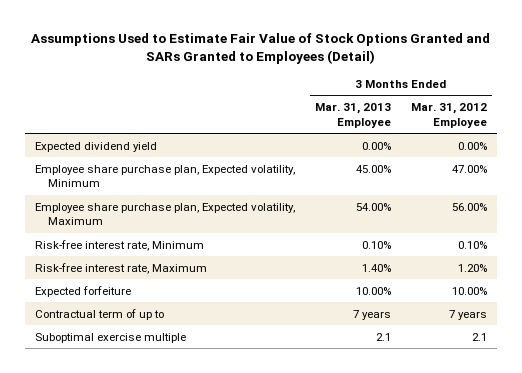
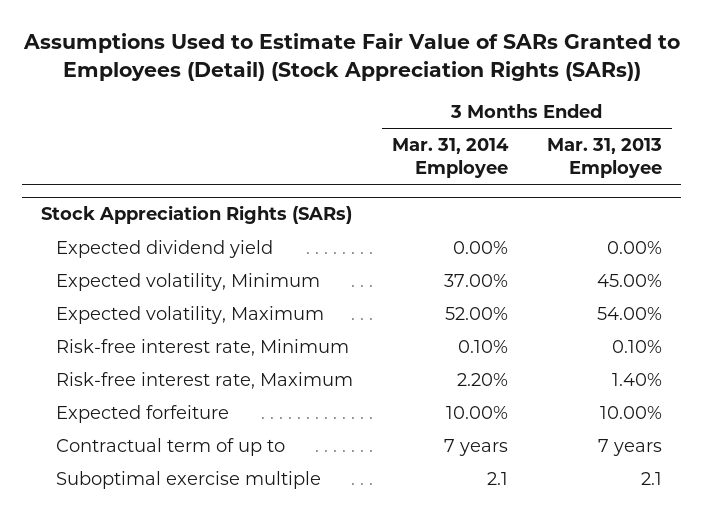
- Assumptions Used to Estimate Fair Value of Stock Options Granted and SARs Granted to Employees (Detail)
+ Assumptions Used to Estimate Fair Value of SARs Granted to Employees (Detail) (Stock Appreciation Rights (SARs))
- | 3 Months Ended Mar. 31, 2013 Employee | 3 Months Ended Mar. 31, 2012 Employee
+ | 3 Months Ended Mar. 31, 2014 Employee | 3 Months Ended Mar. 31, 2013 Employee
+ Stock Appreciation Rights (SARs)
- Employee share purchase plan, Expected volatility, Minimum | 45.00% | 47.00%
- Employee share purchase plan, Expected volatility, Maximum | 54.00% | 56.00%
+ Expected volatility, Minimum | 37.00% | 45.00%
+ Expected volatility, Maximum | 52.00% | 54.00%

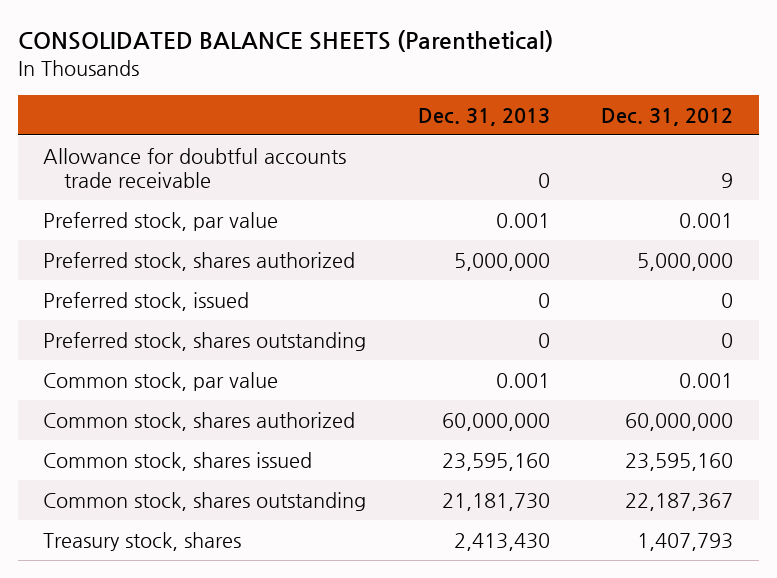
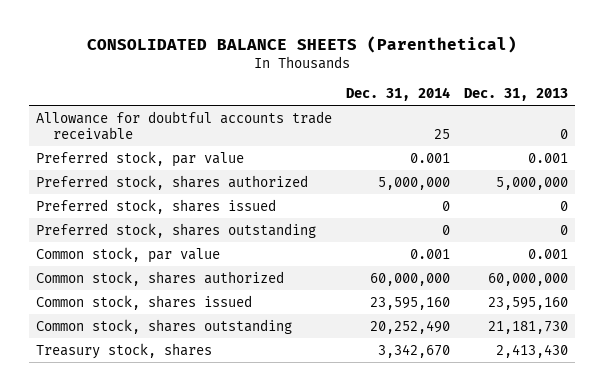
- | Dec. 31, 2013 | Dec. 31, 2012
+ | Dec. 31, 2014 | Dec. 31, 2013
- Preferred stock, issued | 0 | 0
+ Preferred stock, shares issued | 0 | 0

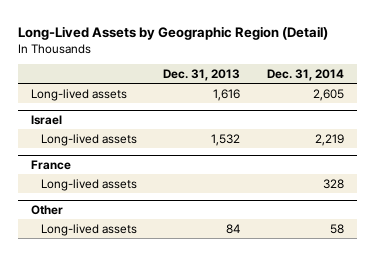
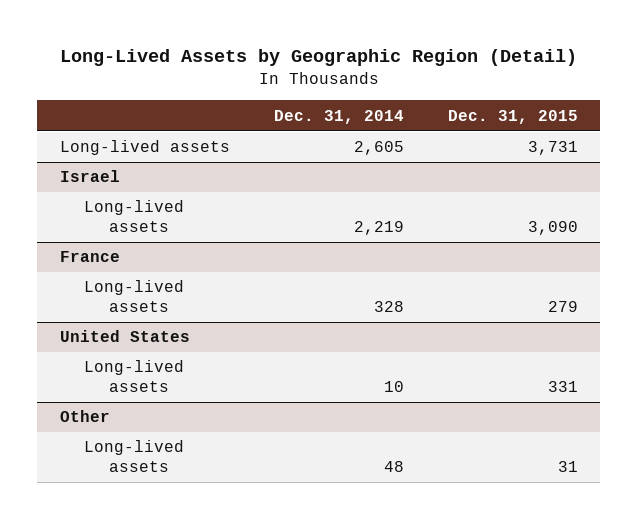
- | Dec. 31, 2013 | Dec. 31, 2014
+ | Dec. 31, 2014 | Dec. 31, 2015
+ United States
+ Long-lived assets | 10 | 331
@ Other
- Long-lived assets | 84 | 58
+ Long-lived assets | 48 | 31

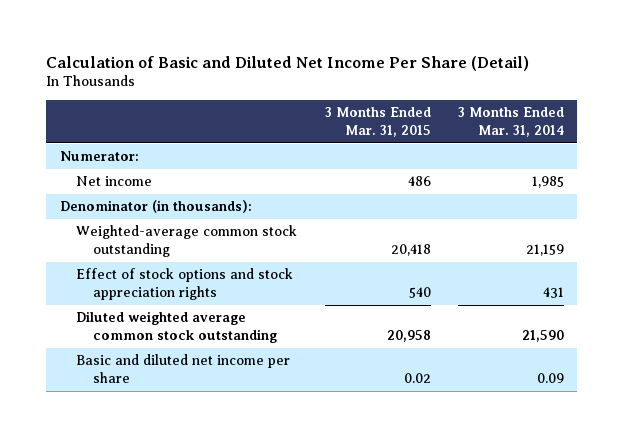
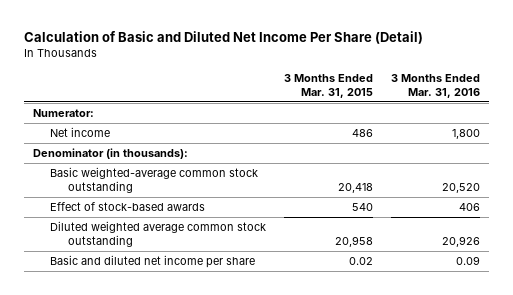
- | 3 Months Ended Mar. 31, 2015 | 3 Months Ended Mar. 31, 2014
+ | 3 Months Ended Mar. 31, 2015 | 3 Months Ended Mar. 31, 2016
- Weighted-average common stock outstanding | 20,418 | 21,159
- Effect of stock options and stock appreciation rights | 540 | 431
+ Basic weighted-average common stock outstanding | 20,418 | 20,520
+ Effect of stock-based awards | 540 | 406

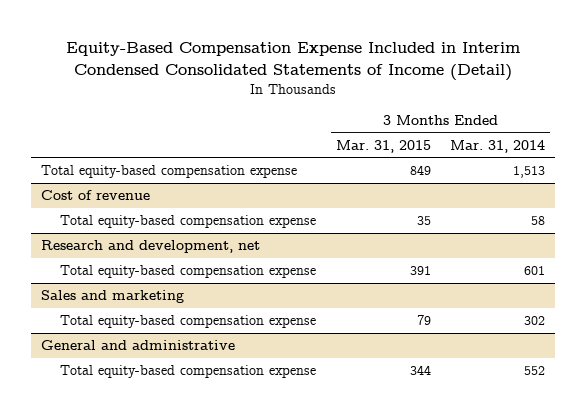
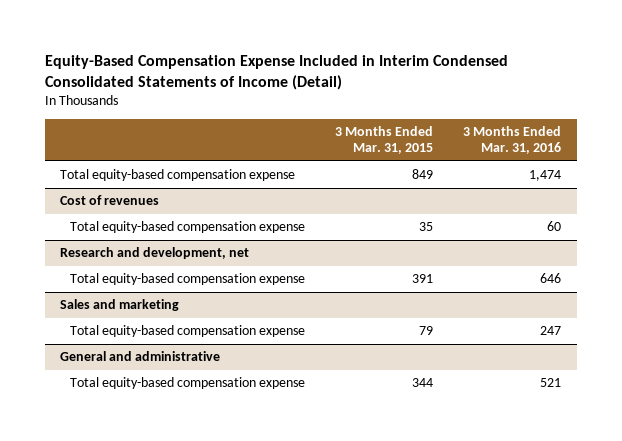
- | 3 Months Ended Mar. 31, 2015 | 3 Months Ended Mar. 31, 2014
+ | 3 Months Ended Mar. 31, 2015 | 3 Months Ended Mar. 31, 2016
- Cost of revenue
+ Cost of revenues

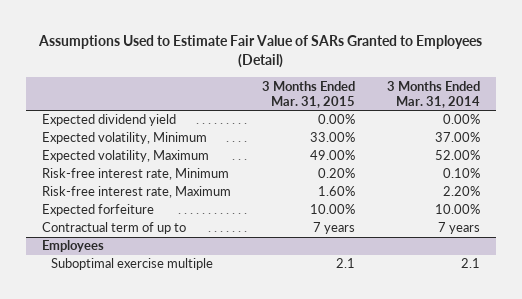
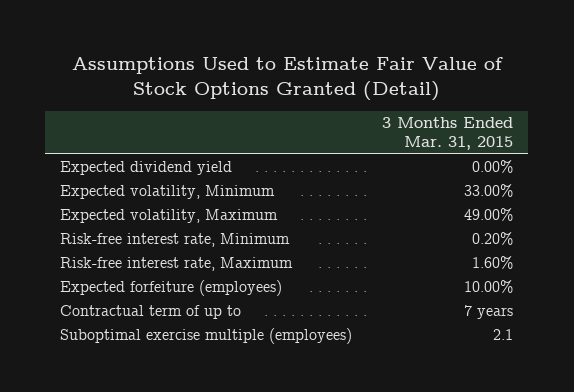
- Assumptions Used to Estimate Fair Value of SARs Granted to Employees (Detail)
+ Assumptions Used to Estimate Fair Value of Stock Options Granted (Detail)
- | 3 Months Ended Mar. 31, 2015 | 3 Months Ended Mar. 31, 2014
+ | 3 Months Ended Mar. 31, 2015
- Expected forfeiture | 10.00% | 10.00%
+ Expected forfeiture (employees) | 10.00%
- Employees
- Suboptimal exercise multiple | 2.1 | 2.1
+ Suboptimal exercise multiple (employees) | 2.1

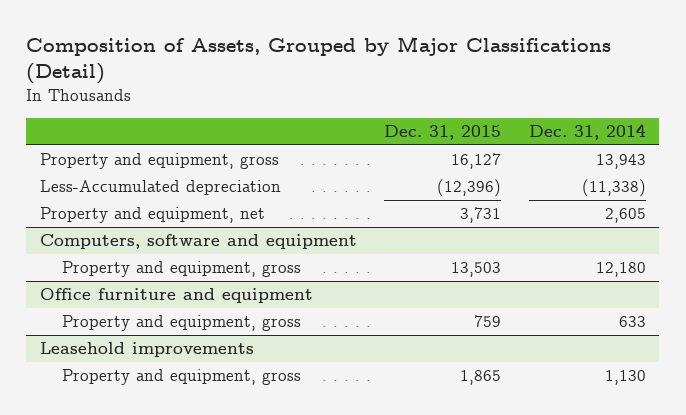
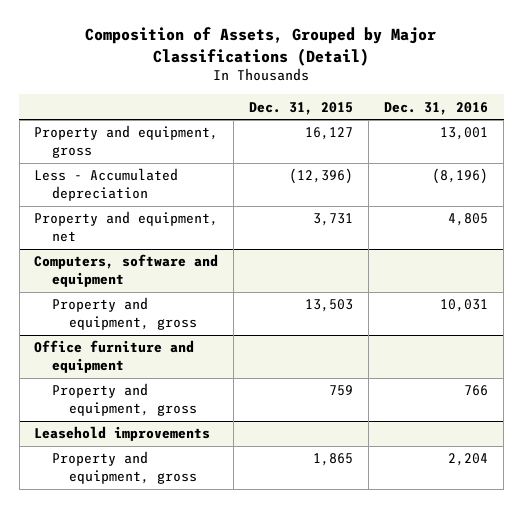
- | Dec. 31, 2015 | Dec. 31, 2014
+ | Dec. 31, 2015 | Dec. 31, 2016
- Less-Accumulated depreciation | (12,396) | (11,338)
+ Less - Accumulated depreciation | (12,396) | (8,196)

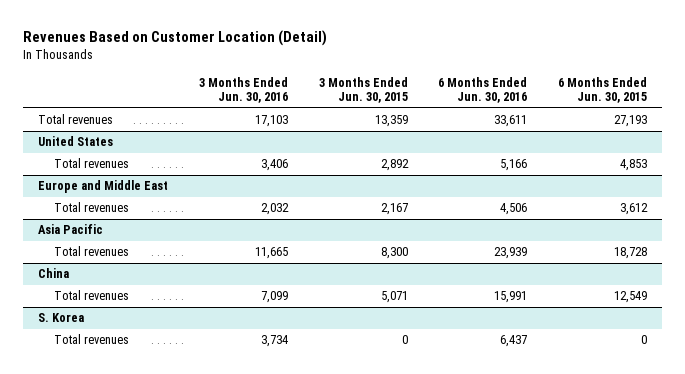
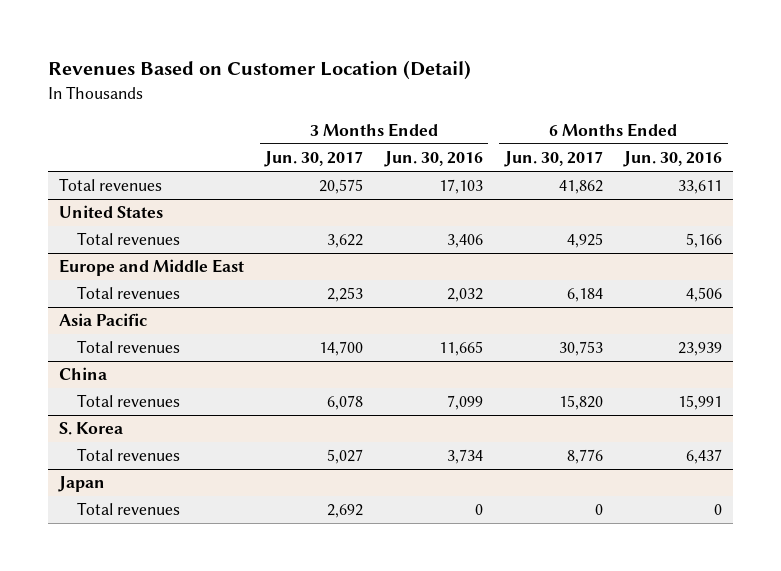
- | 3 Months Ended Jun. 30, 2016 | 3 Months Ended Jun. 30, 2015 | 6 Months Ended Jun. 30, 2016 | 6 Months Ended Jun. 30, 2015
+ | 3 Months Ended Jun. 30, 2017 | 3 Months Ended Jun. 30, 2016 | 6 Months Ended Jun. 30, 2017 | 6 Months Ended Jun. 30, 2016
+ Japan
+ Total revenues | 2,692 | 0 | 0 | 0

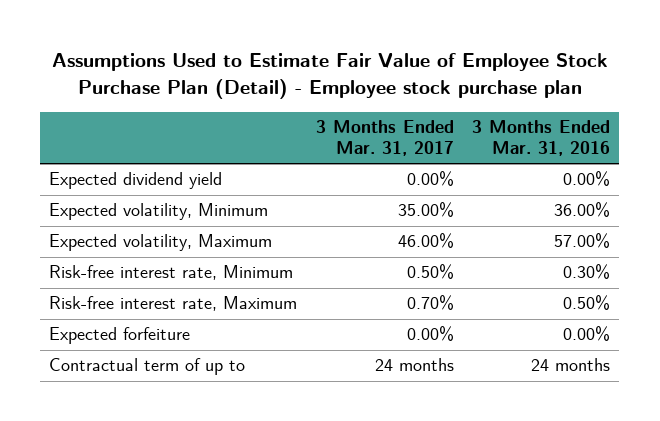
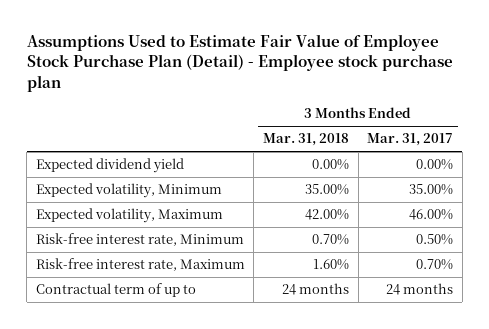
- | 3 Months Ended Mar. 31, 2017 | 3 Months Ended Mar. 31, 2016
+ | 3 Months Ended Mar. 31, 2018 | 3 Months Ended Mar. 31, 2017
- Expected forfeiture | 0.00% | 0.00%

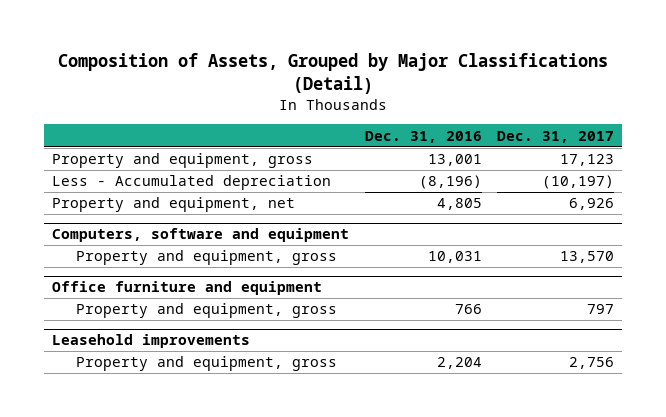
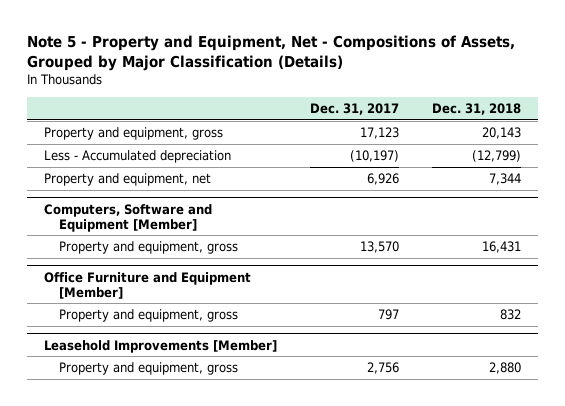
- Composition of Assets, Grouped by Major Classifications (Detail)
+ Note 5 - Property and Equipment, Net - Compositions of Assets, Grouped by Major Classification (Details)
- | Dec. 31, 2016 | Dec. 31, 2017
+ | Dec. 31, 2017 | Dec. 31, 2018
- Computers, software and equipment
+ Computers, Software and Equipment [Member]
- Office furniture and equipment
+ Office Furniture and Equipment [Member]
- Leasehold improvements
+ Leasehold Improvements [Member]

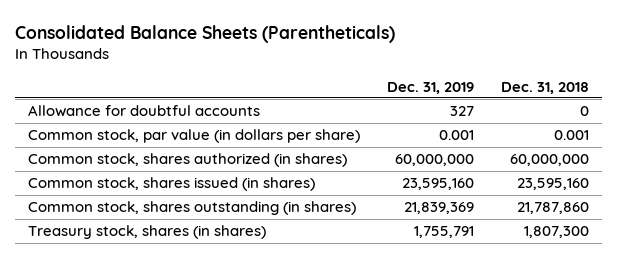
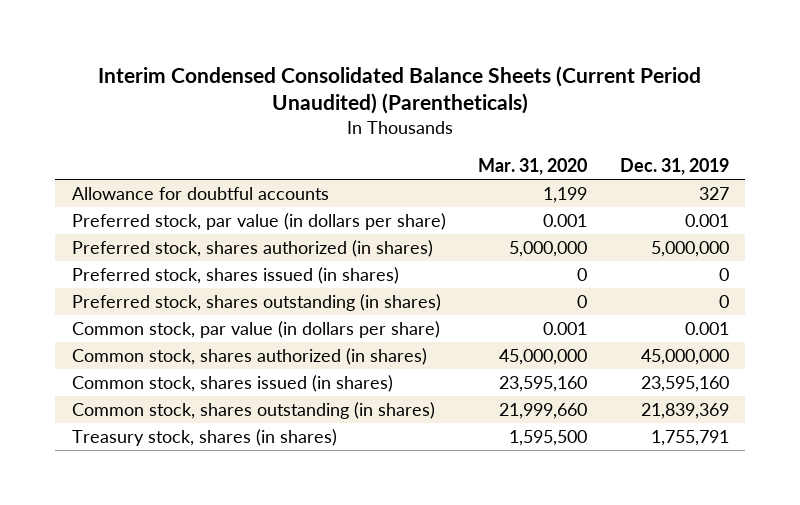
- Consolidated Balance Sheets (Parentheticals)
+ Interim Condensed Consolidated Balance Sheets (Current Period Unaudited) (Parentheticals)
- | Dec. 31, 2019 | Dec. 31, 2018
+ | Mar. 31, 2020 | Dec. 31, 2019
+ Preferred stock, par value (in dollars per share) | 0.001 | 0.001
+ Preferred stock, shares authorized (in shares) | 5,000,000 | 5,000,000
+ Preferred stock, shares issued (in shares) | 0 | 0
+ Preferred stock, shares outstanding (in shares) | 0 | 0
- Common stock, shares authorized (in shares) | 60,000,000 | 60,000,000
+ Common stock, shares authorized (in shares) | 45,000,000 | 45,000,000

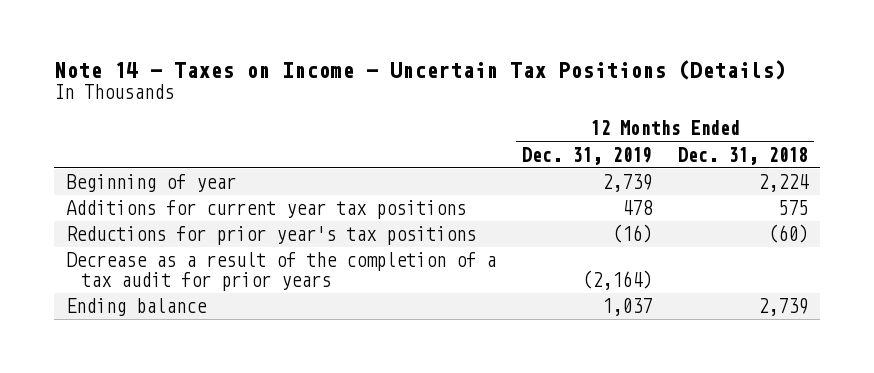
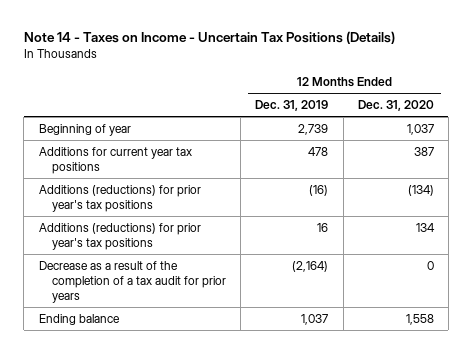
- | 12 Months Ended Dec. 31, 2019 | 12 Months Ended Dec. 31, 2018
+ | 12 Months Ended Dec. 31, 2019 | 12 Months Ended Dec. 31, 2020
- Reductions for prior year's tax positions | (16) | (60)
+ Additions (reductions) for prior year's tax positions | (16) | (134)
+ Additions (reductions) for prior year's tax positions | 16 | 134

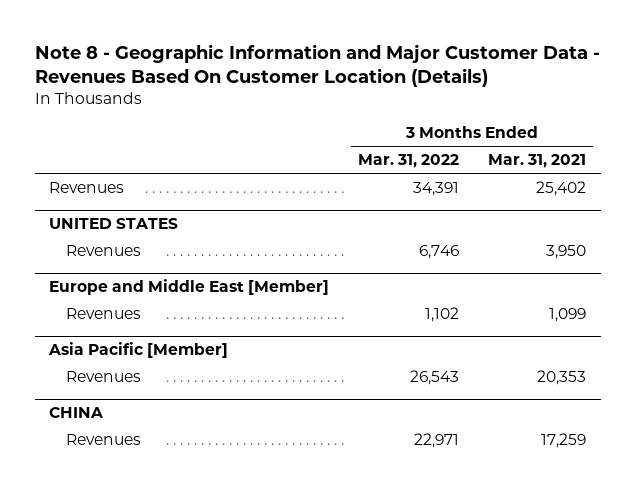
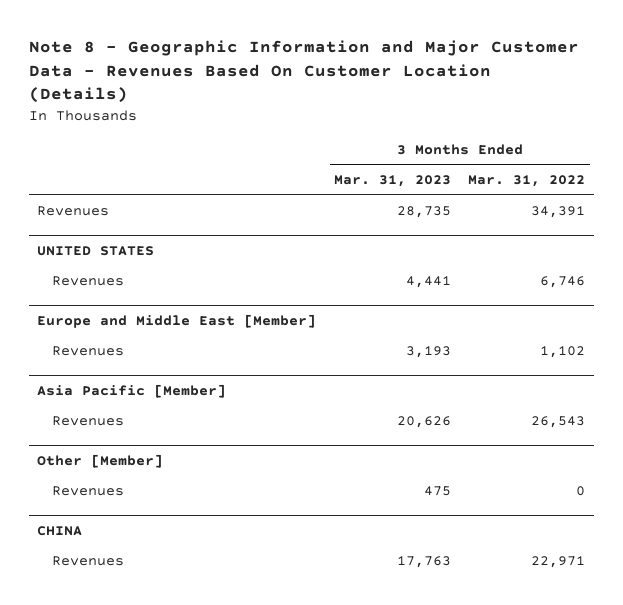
- | 3 Months Ended Mar. 31, 2022 | 3 Months Ended Mar. 31, 2021
+ | 3 Months Ended Mar. 31, 2023 | 3 Months Ended Mar. 31, 2022
+ Other [Member]
+ Revenues | 475 | 0

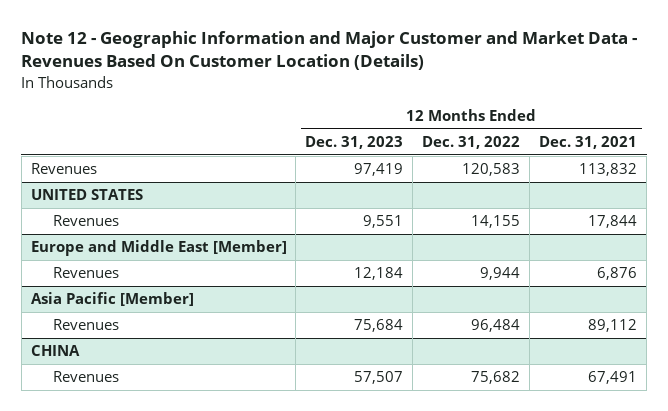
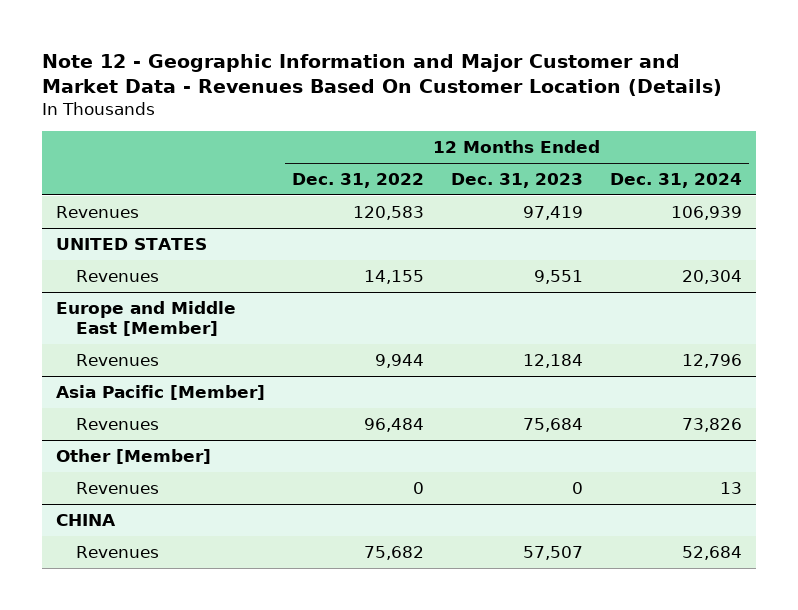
- | 12 Months Ended Dec. 31, 2023 | 12 Months Ended Dec. 31, 2022 | 12 Months Ended Dec. 31, 2021
+ | 12 Months Ended Dec. 31, 2022 | 12 Months Ended Dec. 31, 2023 | 12 Months Ended Dec. 31, 2024
+ Other [Member]
+ Revenues | 0 | 0 | 13

